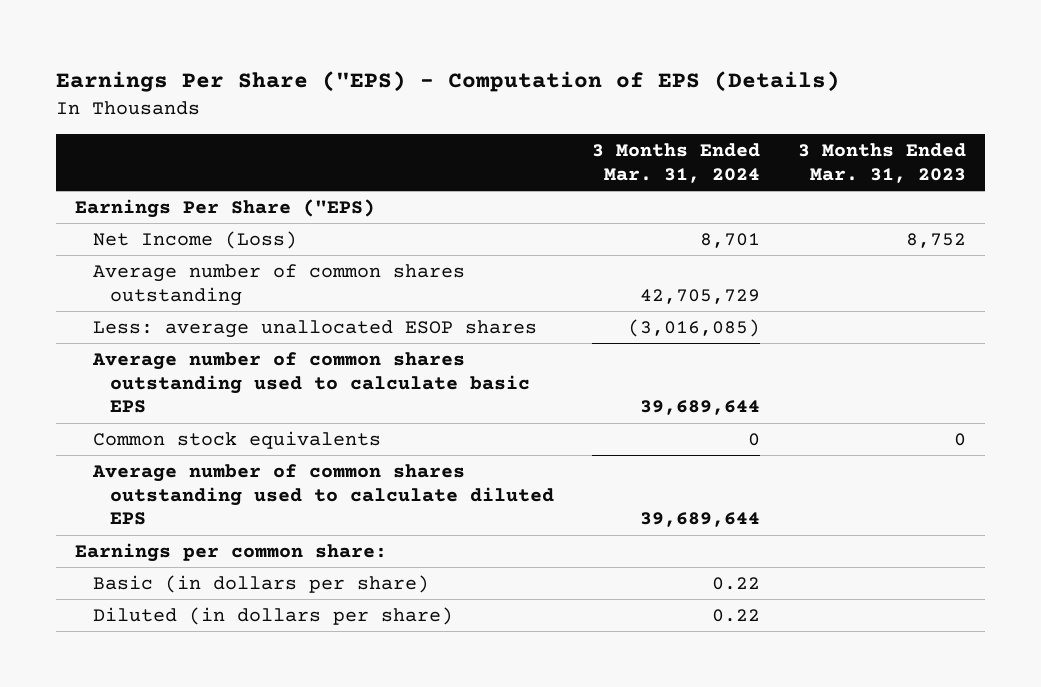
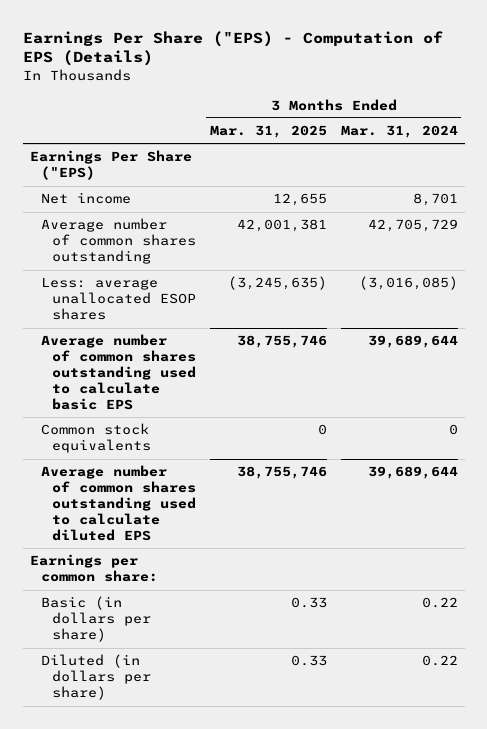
- | 3 Months Ended Mar. 31, 2024 | 3 Months Ended Mar. 31, 2023
+ | 3 Months Ended Mar. 31, 2025 | 3 Months Ended Mar. 31, 2024
- Net Income (Loss) | 8,701 | 8,752
+ Net income | 12,655 | 8,701

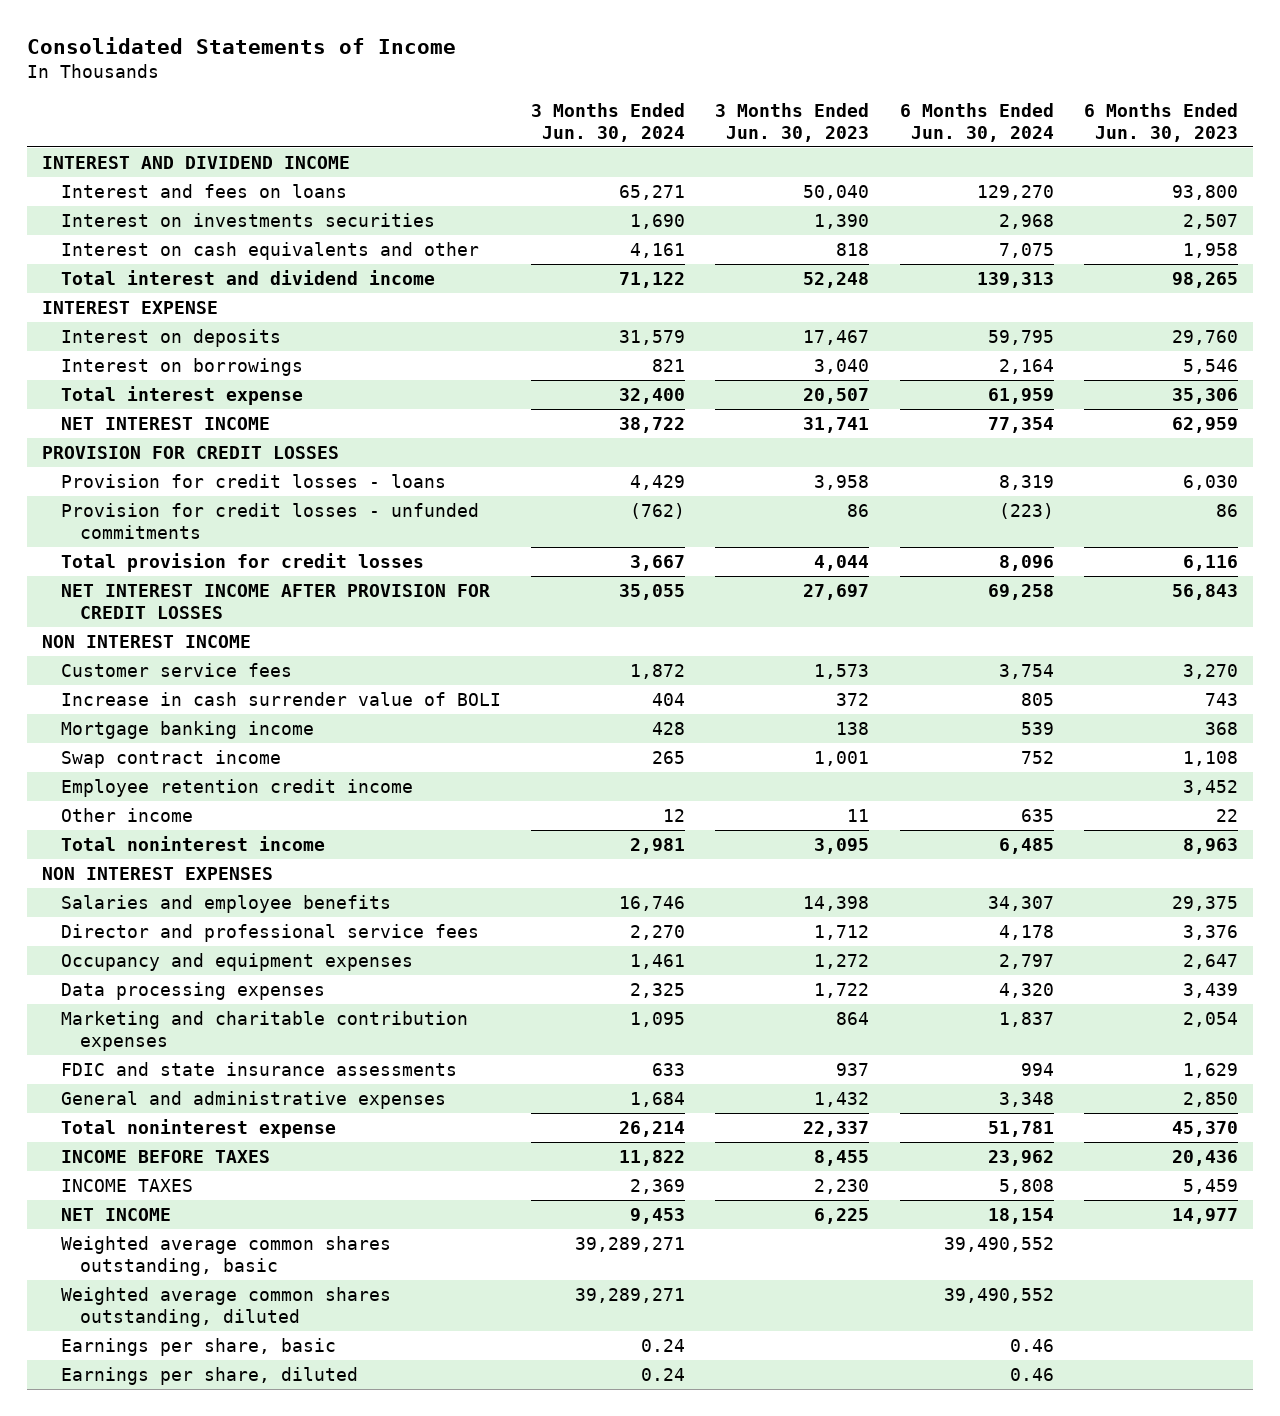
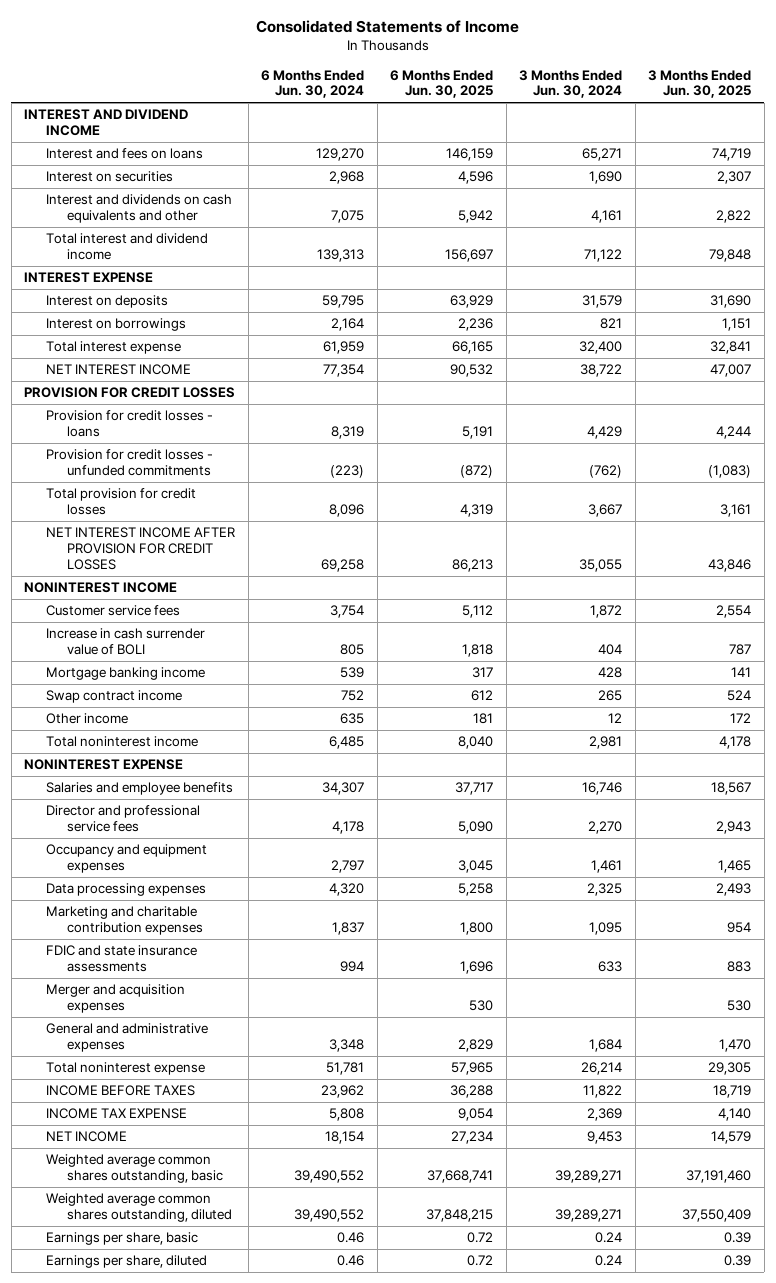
- | 3 Months Ended Jun. 30, 2024 | 3 Months Ended Jun. 30, 2023 | 6 Months Ended Jun. 30, 2024 | 6 Months Ended Jun. 30, 2023
+ | 6 Months Ended Jun. 30, 2024 | 6 Months Ended Jun. 30, 2025 | 3 Months Ended Jun. 30, 2024 | 3 Months Ended Jun. 30, 2025
- Interest on investments securities | 1,690 | 1,390 | 2,968 | 2,507
- Interest on cash equivalents and other | 4,161 | 818 | 7,075 | 1,958
+ Interest on securities | 2,968 | 4,596 | 1,690 | 2,307
+ Interest and dividends on cash equivalents and other | 7,075 | 5,942 | 4,161 | 2,822
- NON INTEREST INCOME
+ NONINTEREST INCOME
- Employee retention credit income | | | | 3,452
- NON INTEREST EXPENSES
+ NONINTEREST EXPENSE
+ Merger and acquisition expenses | | 530 | | 530
- INCOME TAXES | 2,369 | 2,230 | 5,808 | 5,459
+ INCOME TAX EXPENSE | 5,808 | 9,054 | 2,369 | 4,140

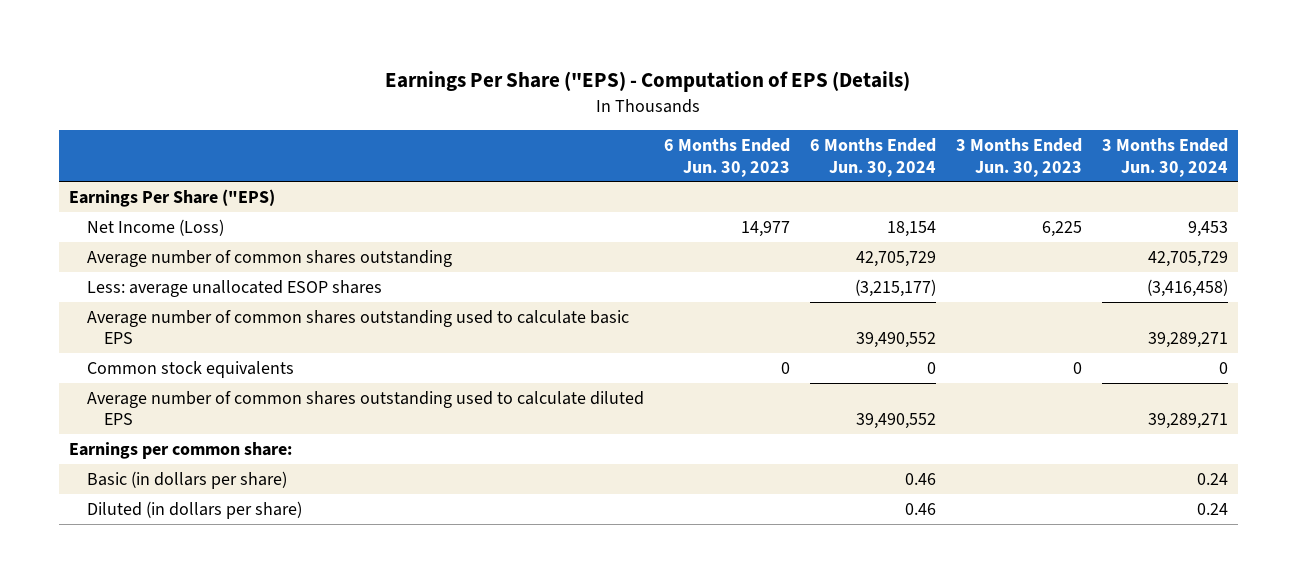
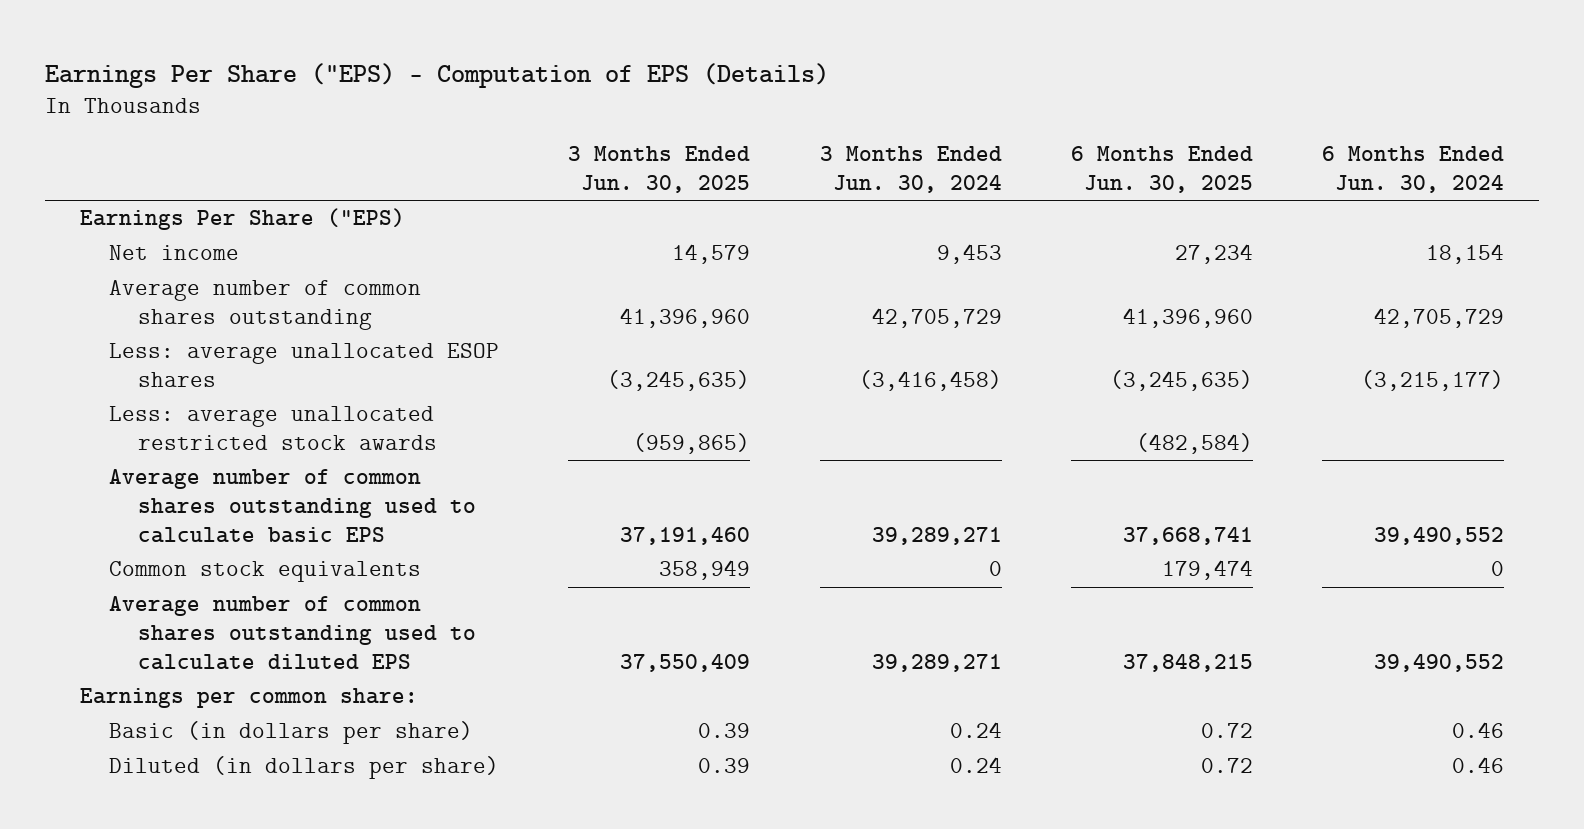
- | 6 Months Ended Jun. 30, 2023 | 6 Months Ended Jun. 30, 2024 | 3 Months Ended Jun. 30, 2023 | 3 Months Ended Jun. 30, 2024
+ | 3 Months Ended Jun. 30, 2025 | 3 Months Ended Jun. 30, 2024 | 6 Months Ended Jun. 30, 2025 | 6 Months Ended Jun. 30, 2024
- Net Income (Loss) | 14,977 | 18,154 | 6,225 | 9,453
+ Net income | 14,579 | 9,453 | 27,234 | 18,154
+ Less: average unallocated restricted stock awards | (959,865) | | (482,584) |

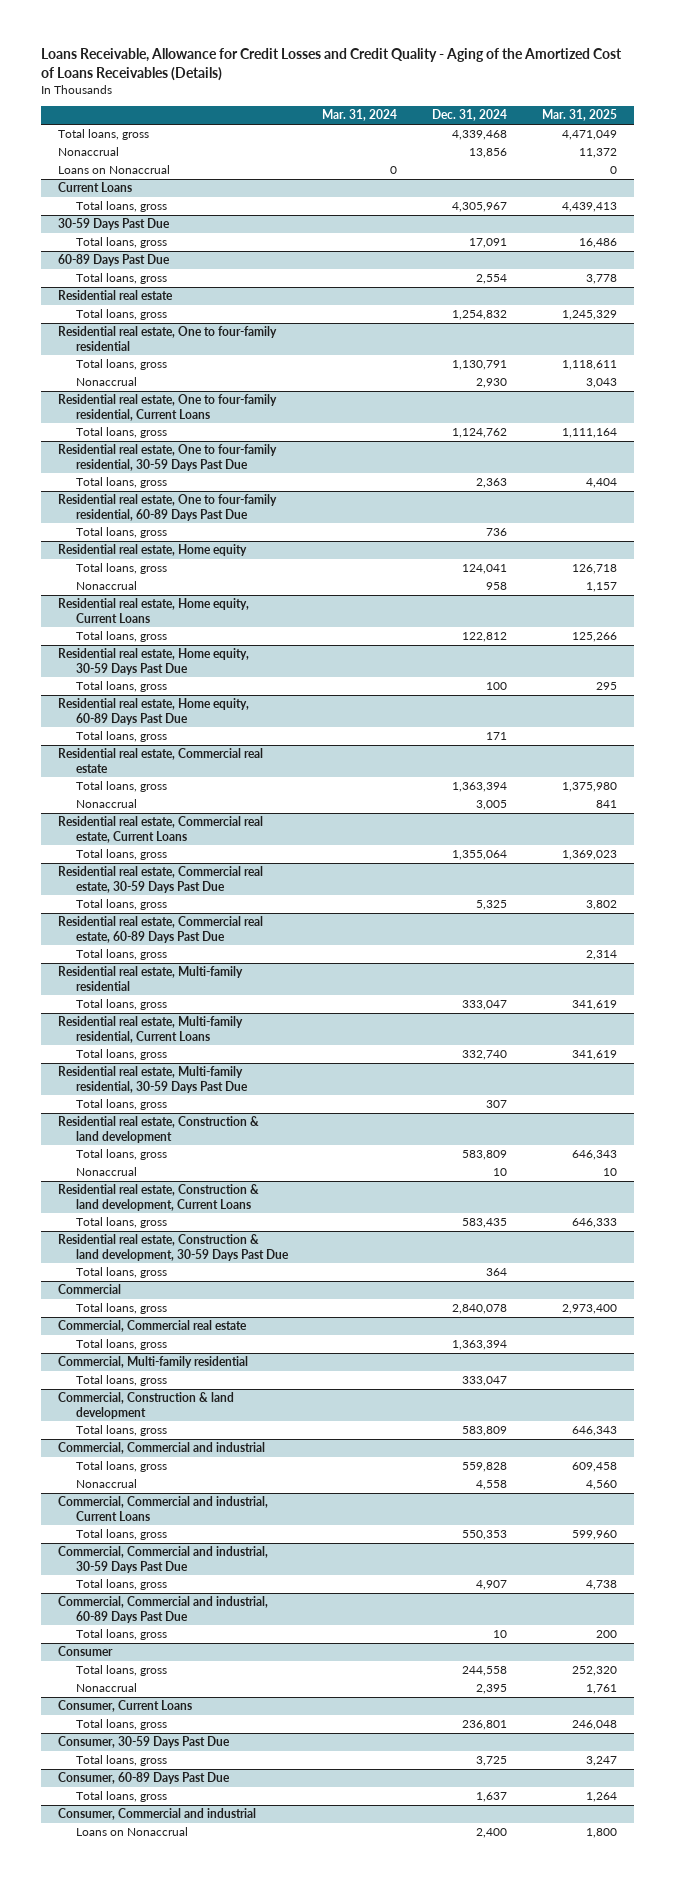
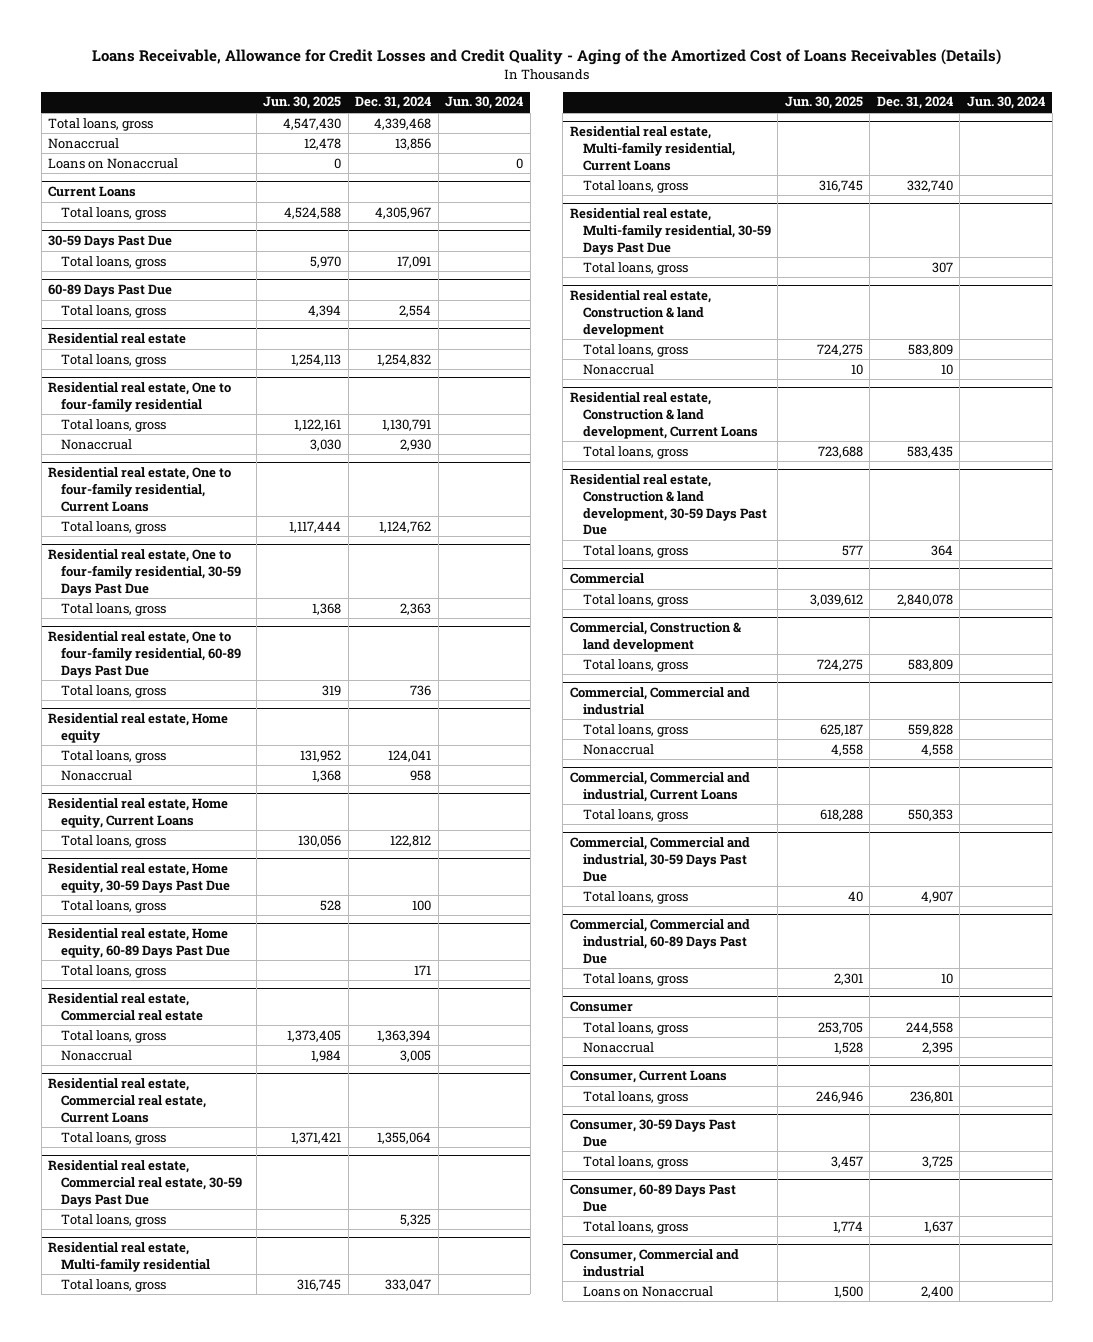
- | Mar. 31, 2024 | Dec. 31, 2024 | Mar. 31, 2025
+ | Jun. 30, 2025 | Dec. 31, 2024 | Jun. 30, 2024
- Residential real estate, Commercial real estate, 60-89 Days Past Due
- Total loans, gross | | | 2,314
- Commercial, Commercial real estate
- Total loans, gross | | 1,363,394 |
- Commercial, Multi-family residential
- Total loans, gross | | 333,047 |

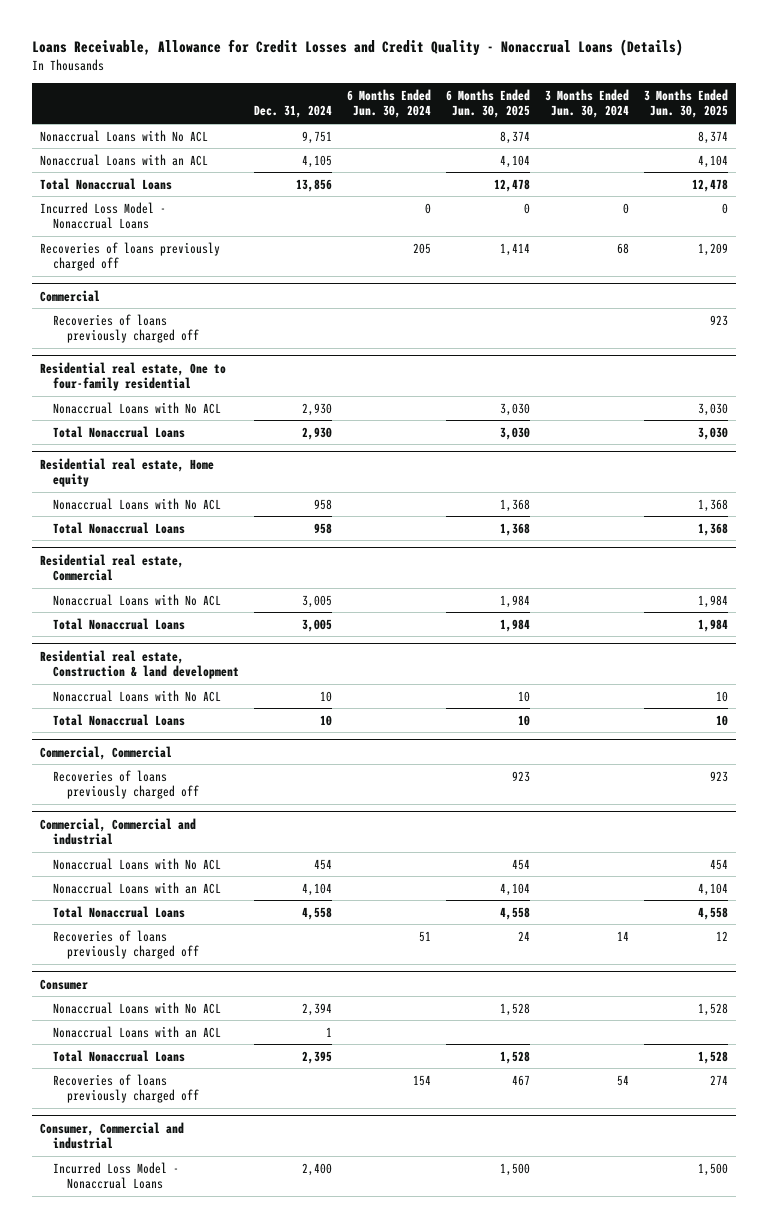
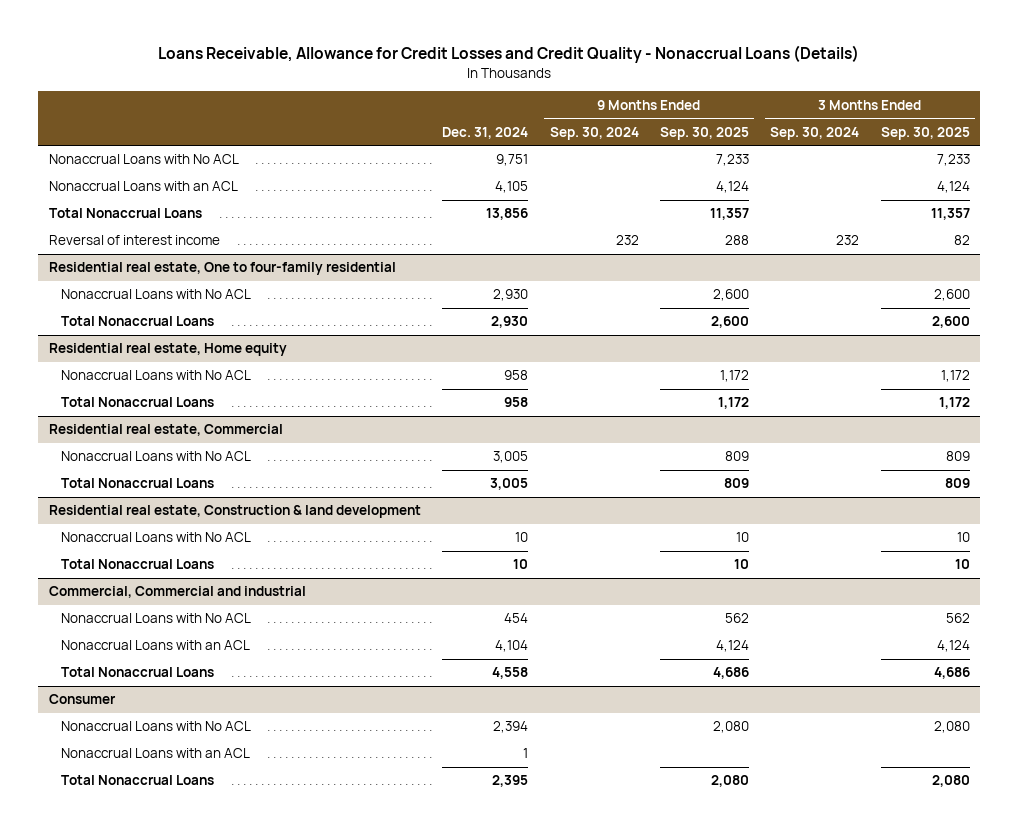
- | Dec. 31, 2024 | 6 Months Ended Jun. 30, 2024 | 6 Months Ended Jun. 30, 2025 | 3 Months Ended Jun. 30, 2024 | 3 Months Ended Jun. 30, 2025
+ | Dec. 31, 2024 | 9 Months Ended Sep. 30, 2024 | 9 Months Ended Sep. 30, 2025 | 3 Months Ended Sep. 30, 2024 | 3 Months Ended Sep. 30, 2025
- Incurred Loss Model - Nonaccrual Loans | | 0 | 0 | 0 | 0
- Recoveries of loans previously charged off | | 205 | 1,414 | 68 | 1,209
- Commercial
- Recoveries of loans previously charged off | | | | | 923
+ Reversal of interest income | | 232 | 288 | 232 | 82
- Commercial, Commercial
- Recoveries of loans previously charged off | | | 923 | | 923
@ Commercial, Commercial and industrial
- Recoveries of loans previously charged off | | 51 | 24 | 14 | 12
@ Consumer
- Recoveries of loans previously charged off | | 154 | 467 | 54 | 274
- Consumer, Commercial and industrial
- Incurred Loss Model - Nonaccrual Loans | 2,400 | | 1,500 | | 1,500

